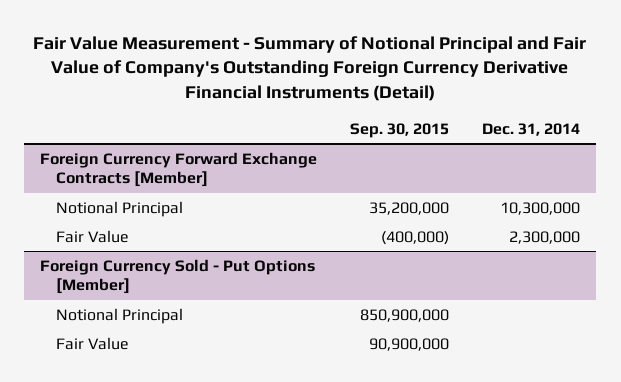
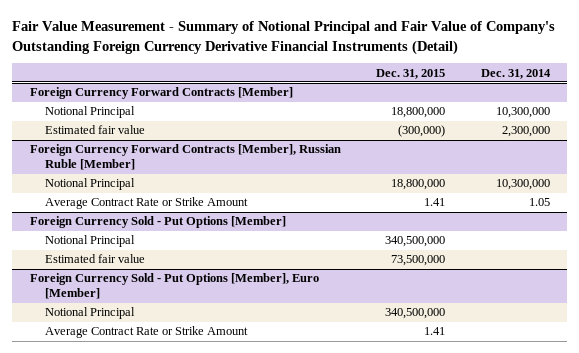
- | Sep. 30, 2015 | Dec. 31, 2014
+ | Dec. 31, 2015 | Dec. 31, 2014
- Foreign Currency Forward Exchange Contracts [Member]
+ Foreign Currency Forward Contracts [Member]
- Fair Value | (400,000) | 2,300,000
+ Estimated fair value | (300,000) | 2,300,000
+ Foreign Currency Forward Contracts [Member], Russian Ruble [Member]
+ Notional Principal | 18,800,000 | 10,300,000
+ Average Contract Rate or Strike Amount | 1.41 | 1.05
@ Foreign Currency Sold - Put Options [Member]
- Fair Value | 90,900,000 |
+ Estimated fair value | 73,500,000 |
+ Foreign Currency Sold - Put Options [Member], Euro [Member]
+ Notional Principal | 340,500,000 |
+ Average Contract Rate or Strike Amount | 1.41 |

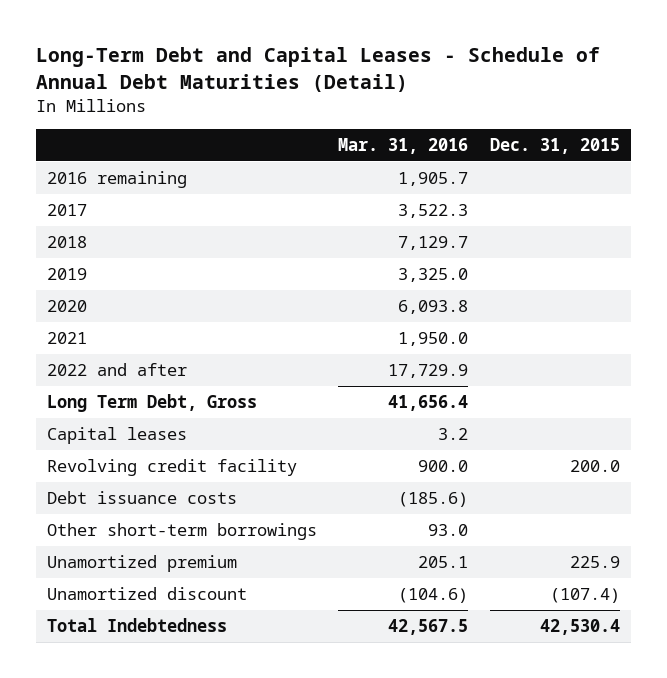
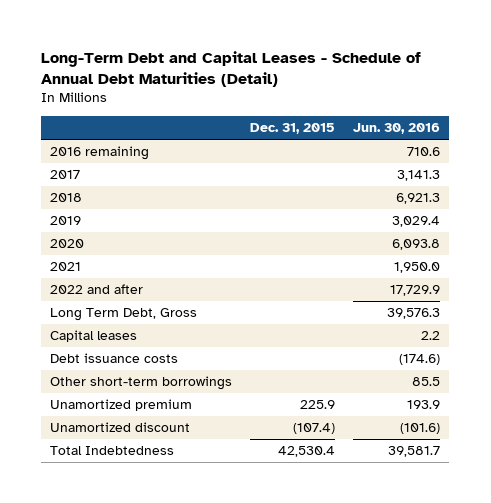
- | Mar. 31, 2016 | Dec. 31, 2015
+ | Dec. 31, 2015 | Jun. 30, 2016
- Revolving credit facility | 900.0 | 200.0

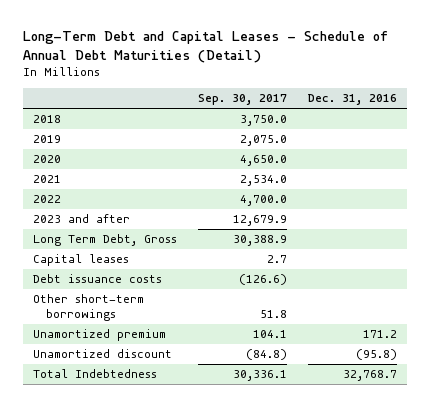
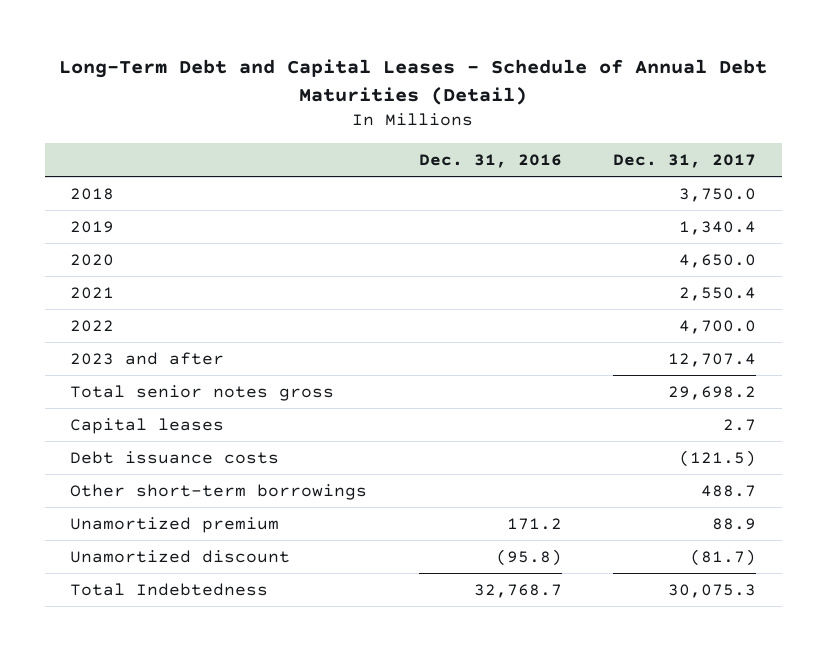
- | Sep. 30, 2017 | Dec. 31, 2016
+ | Dec. 31, 2016 | Dec. 31, 2017
- Long Term Debt, Gross | 30,388.9 |
+ Total senior notes gross | | 29,698.2

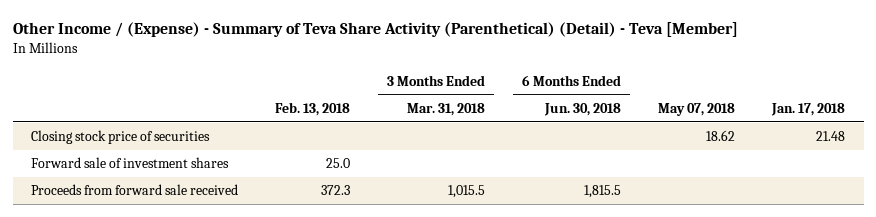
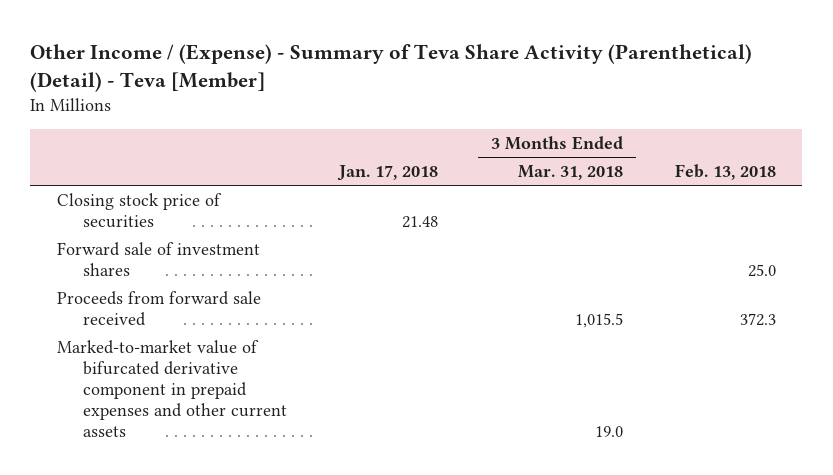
- | Feb. 13, 2018 | 3 Months Ended Mar. 31, 2018 | 6 Months Ended Jun. 30, 2018 | May 07, 2018 | Jan. 17, 2018
+ | Jan. 17, 2018 | 3 Months Ended Mar. 31, 2018 | Feb. 13, 2018
+ Marked-to-market value of bifurcated derivative component in prepaid expenses and other current assets | | 19.0 |

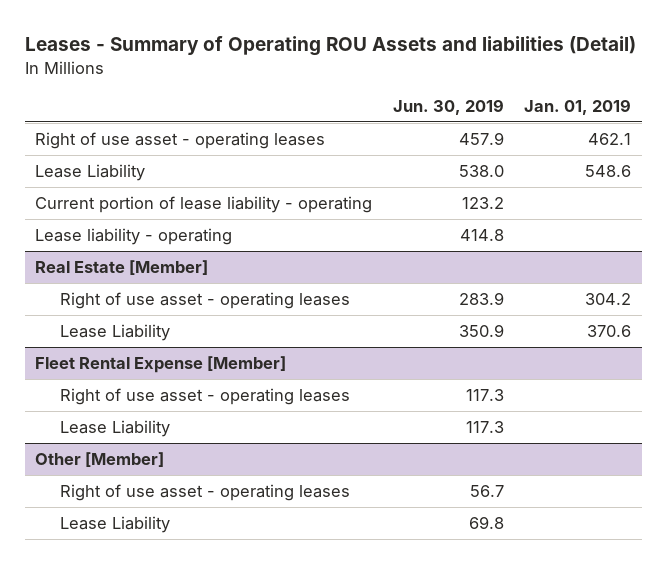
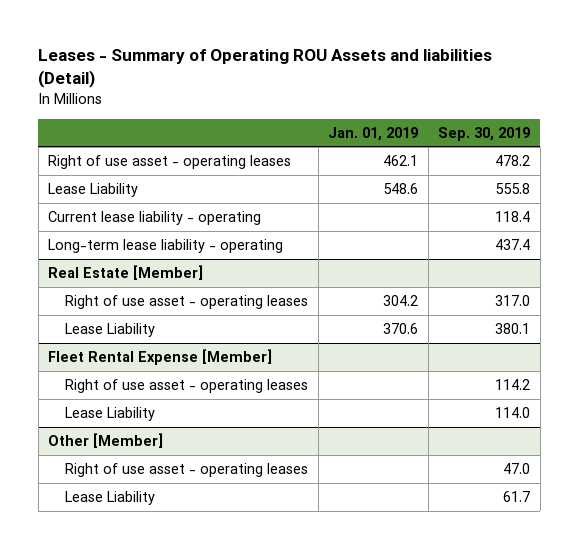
- | Jun. 30, 2019 | Jan. 01, 2019
+ | Jan. 01, 2019 | Sep. 30, 2019
- Current portion of lease liability - operating | 123.2 |
- Lease liability - operating | 414.8 |
+ Current lease liability - operating | | 118.4
+ Long-term lease liability - operating | | 437.4

